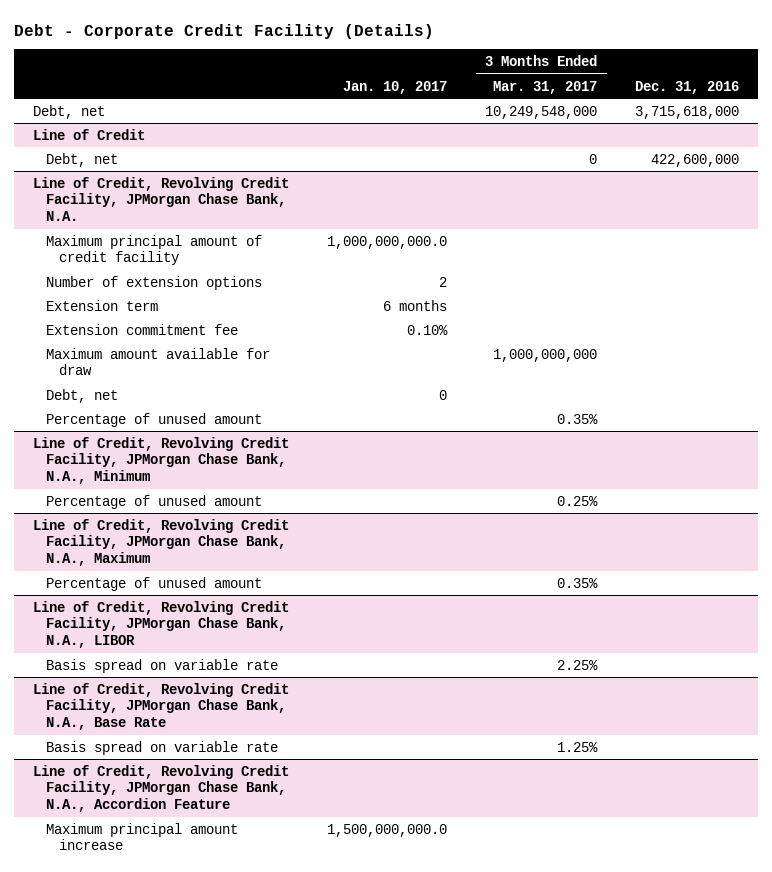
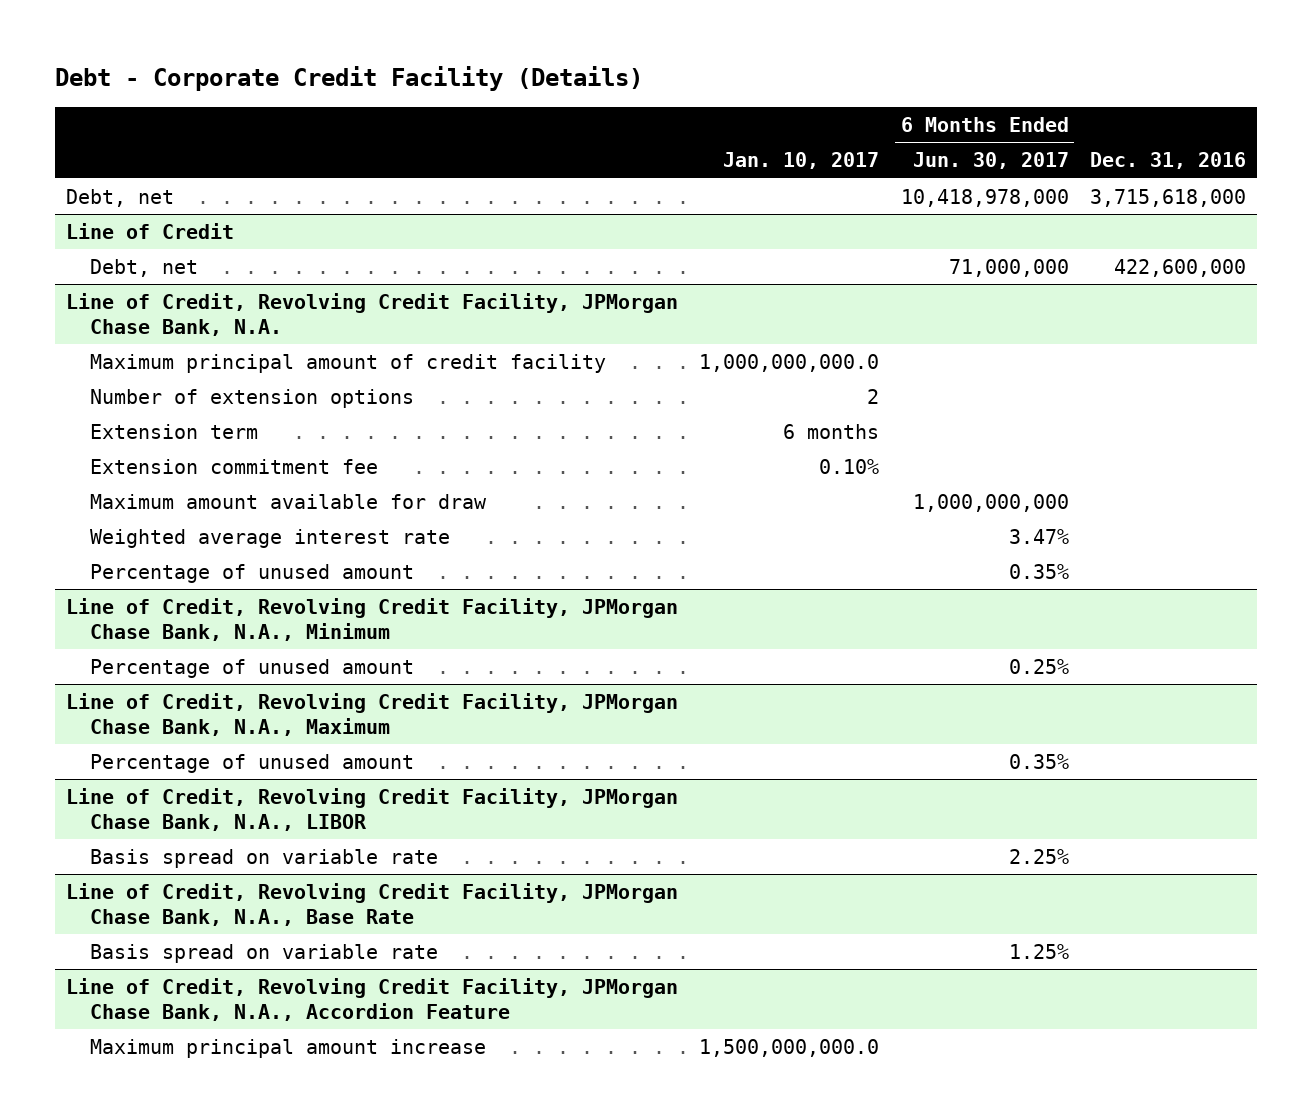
- | Jan. 10, 2017 | 3 Months Ended Mar. 31, 2017 | Dec. 31, 2016
+ | Jan. 10, 2017 | 6 Months Ended Jun. 30, 2017 | Dec. 31, 2016
@ Line of Credit, Revolving Credit Facility, JPMorgan Chase Bank, N.A.
- Debt, net | 0 | |
+ Weighted average interest rate | | 3.47% |

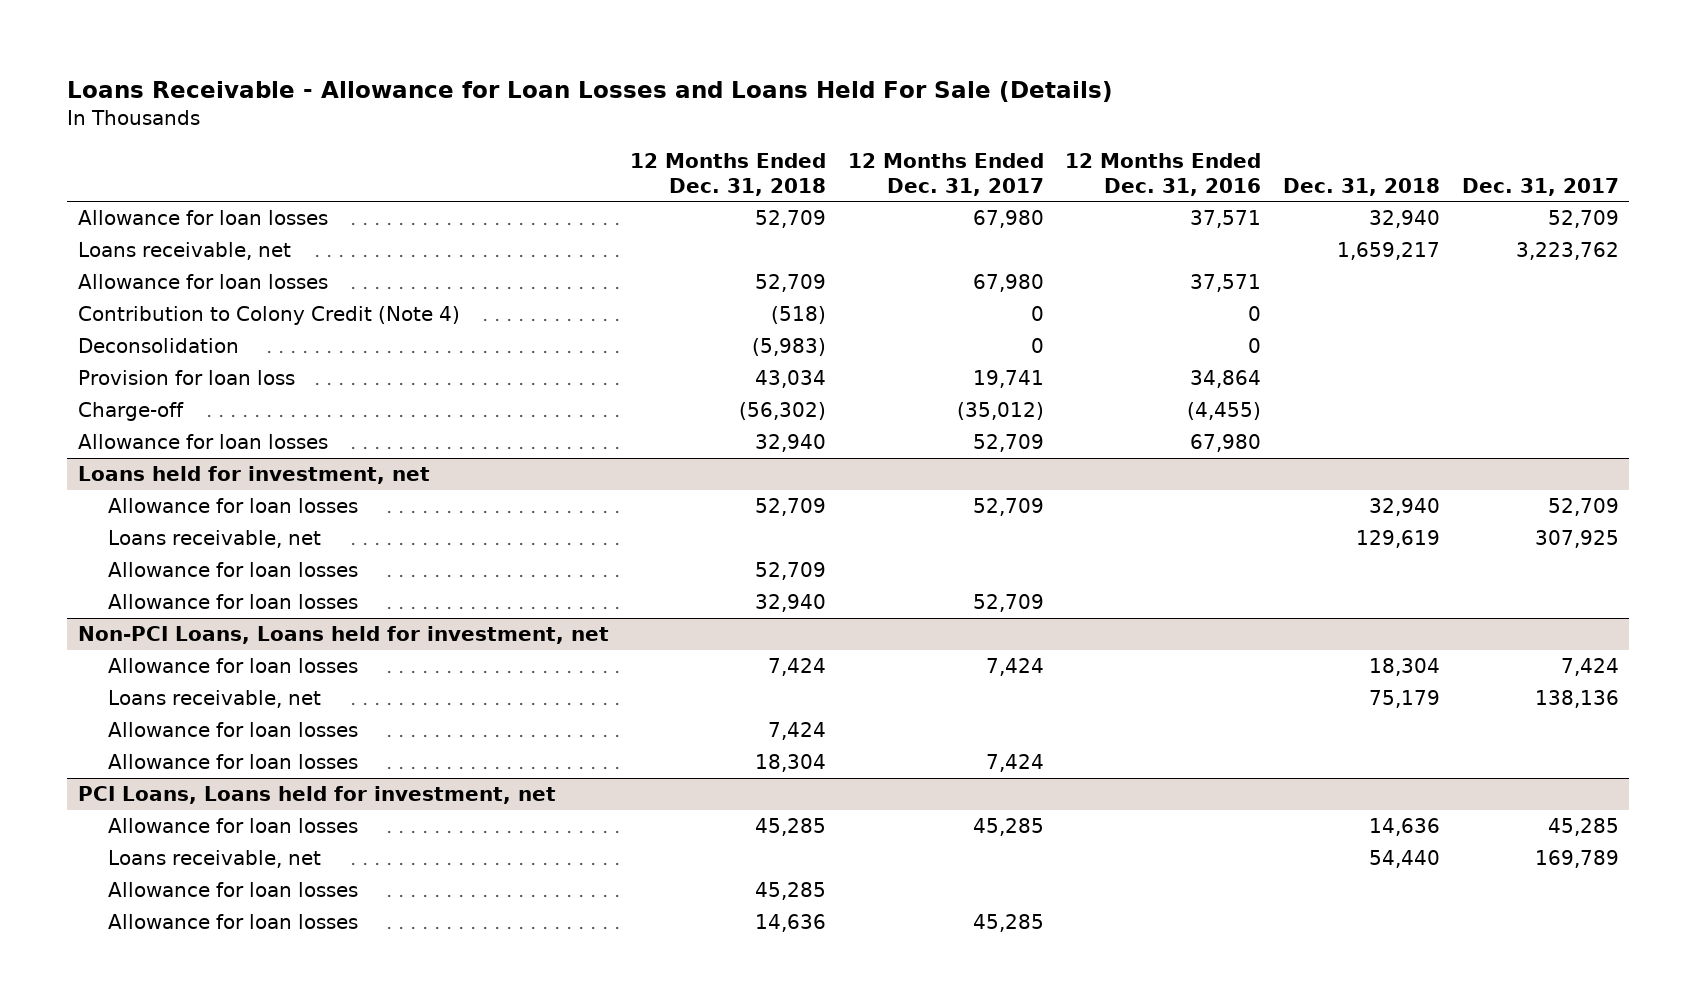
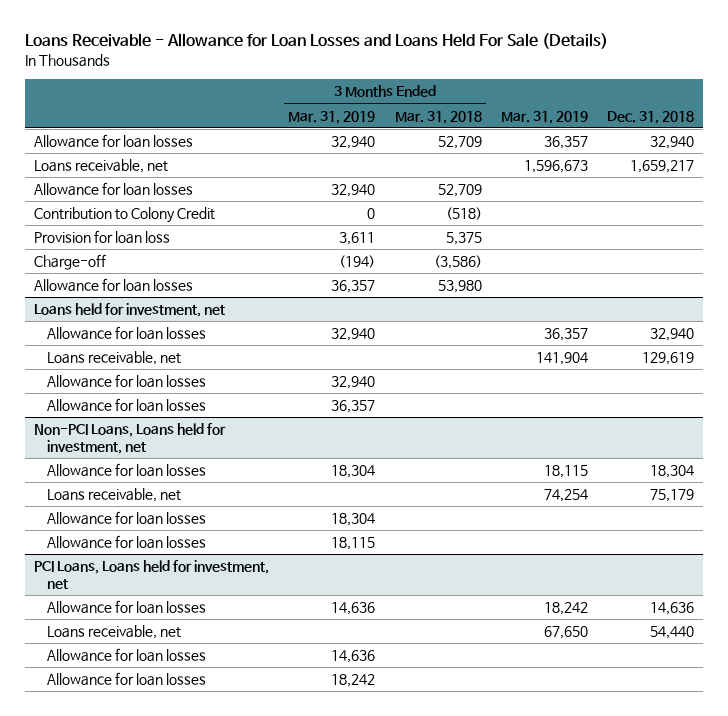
- | 12 Months Ended Dec. 31, 2018 | 12 Months Ended Dec. 31, 2017 | 12 Months Ended Dec. 31, 2016 | Dec. 31, 2018 | Dec. 31, 2017
+ | 3 Months Ended Mar. 31, 2019 | 3 Months Ended Mar. 31, 2018 | Mar. 31, 2019 | Dec. 31, 2018
- Contribution to Colony Credit (Note 4) | (518) | 0 | 0 | |
- Deconsolidation | (5,983) | 0 | 0 | |
+ Contribution to Colony Credit | 0 | (518) | |

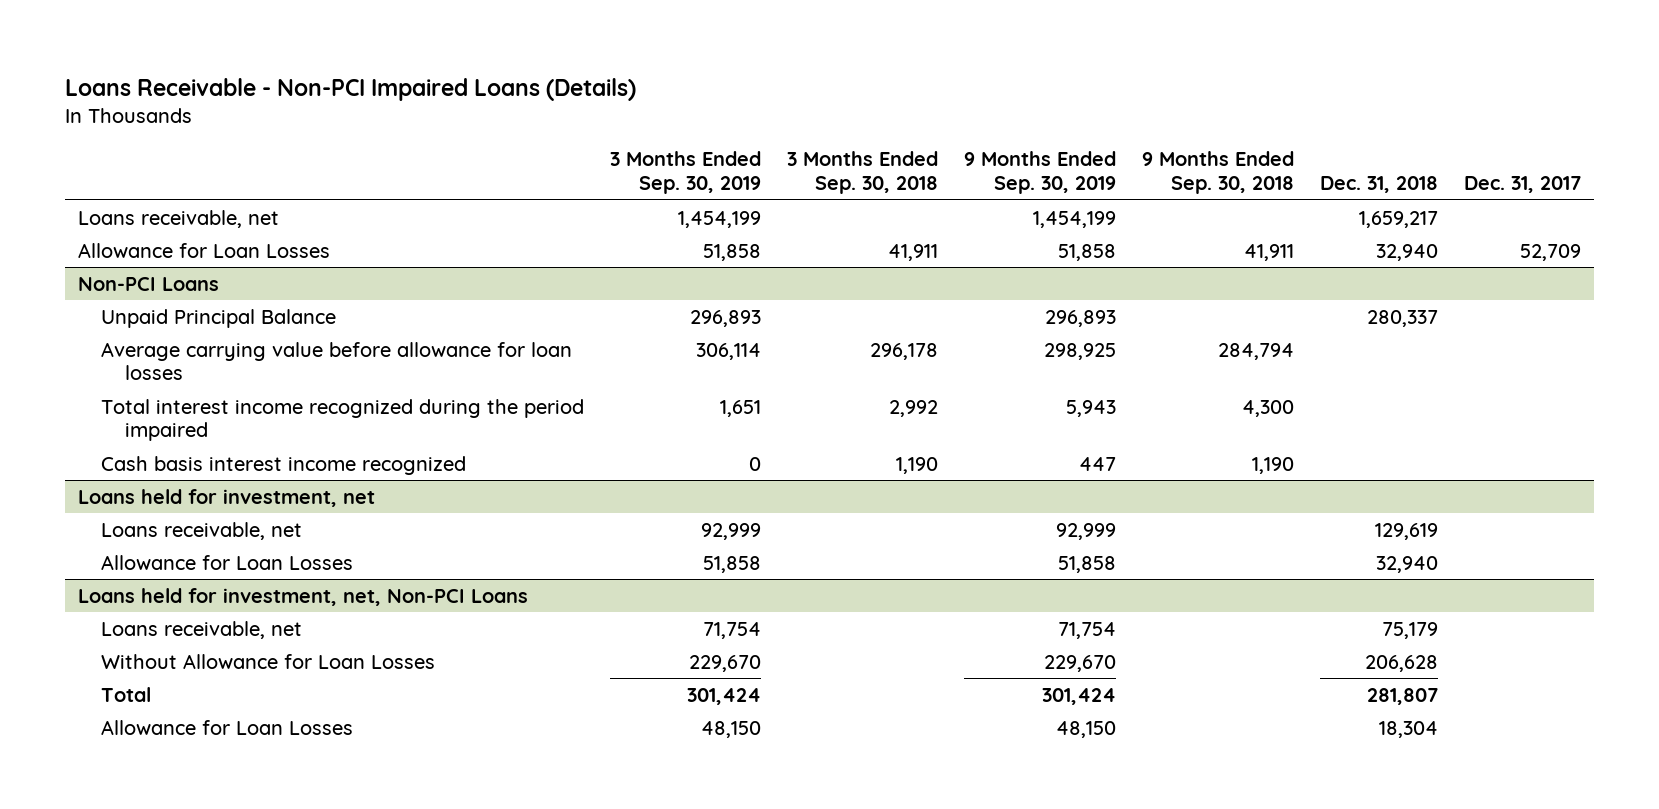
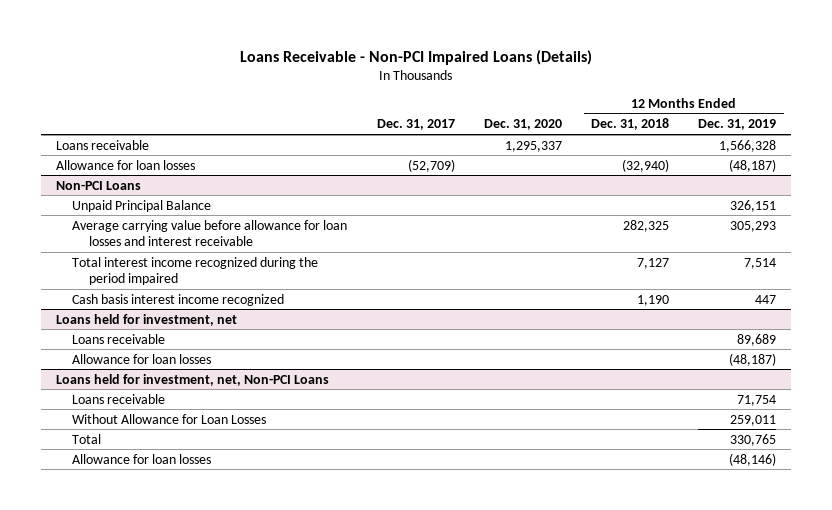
- | 3 Months Ended Sep. 30, 2019 | 3 Months Ended Sep. 30, 2018 | 9 Months Ended Sep. 30, 2019 | 9 Months Ended Sep. 30, 2018 | Dec. 31, 2018 | Dec. 31, 2017
+ | Dec. 31, 2017 | Dec. 31, 2020 | 12 Months Ended Dec. 31, 2018 | 12 Months Ended Dec. 31, 2019
- Loans receivable, net | 1,454,199 | | 1,454,199 | | 1,659,217 |
- Allowance for Loan Losses | 51,858 | 41,911 | 51,858 | 41,911 | 32,940 | 52,709
+ Loans receivable | | 1,295,337 | | 1,566,328
+ Allowance for loan losses | (52,709) | | (32,940) | (48,187)
@ Non-PCI Loans
- Average carrying value before allowance for loan losses | 306,114 | 296,178 | 298,925 | 284,794 | |
+ Average carrying value before allowance for loan losses and interest receivable | | | 282,325 | 305,293
@ Loans held for investment, net
- Loans receivable, net | 92,999 | | 92,999 | | 129,619 |
- Allowance for Loan Losses | 51,858 | | 51,858 | | 32,940 |
+ Loans receivable | | | | 89,689
+ Allowance for loan losses | | | | (48,187)
@ Loans held for investment, net, Non-PCI Loans
- Loans receivable, net | 71,754 | | 71,754 | | 75,179 |
+ Loans receivable | | | | 71,754
- Allowance for Loan Losses | 48,150 | | 48,150 | | 18,304 |
+ Allowance for loan losses | | | | (48,146)

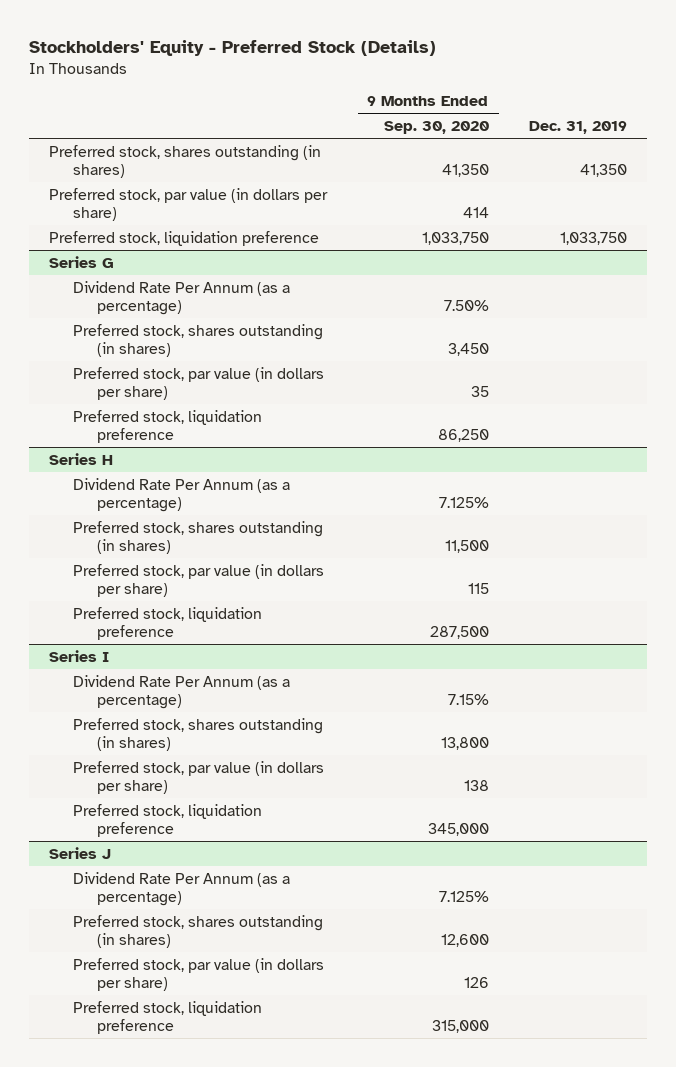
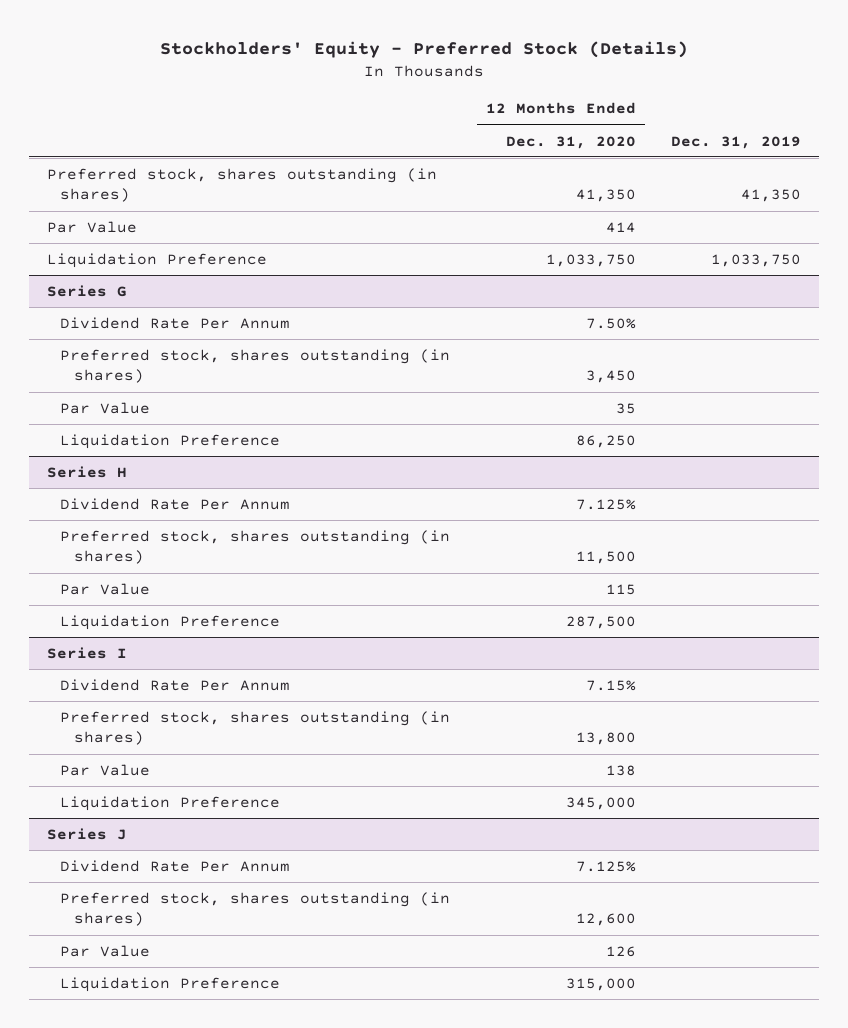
- | 9 Months Ended Sep. 30, 2020 | Dec. 31, 2019
+ | 12 Months Ended Dec. 31, 2020 | Dec. 31, 2019
- Preferred stock, par value (in dollars per share) | 414 |
- Preferred stock, liquidation preference | 1,033,750 | 1,033,750
+ Par Value | 414 |
+ Liquidation Preference | 1,033,750 | 1,033,750
@ Series G
- Dividend Rate Per Annum (as a percentage) | 7.50% |
+ Dividend Rate Per Annum | 7.50% |
- Preferred stock, par value (in dollars per share) | 35 |
- Preferred stock, liquidation preference | 86,250 |
+ Par Value | 35 |
+ Liquidation Preference | 86,250 |
@ Series H
- Dividend Rate Per Annum (as a percentage) | 7.125% |
+ Dividend Rate Per Annum | 7.125% |
- Preferred stock, par value (in dollars per share) | 115 |
- Preferred stock, liquidation preference | 287,500 |
+ Par Value | 115 |
+ Liquidation Preference | 287,500 |
@ Series I
- Dividend Rate Per Annum (as a percentage) | 7.15% |
+ Dividend Rate Per Annum | 7.15% |
- Preferred stock, par value (in dollars per share) | 138 |
- Preferred stock, liquidation preference | 345,000 |
+ Par Value | 138 |
+ Liquidation Preference | 345,000 |
@ Series J
- Dividend Rate Per Annum (as a percentage) | 7.125% |
+ Dividend Rate Per Annum | 7.125% |
- Preferred stock, par value (in dollars per share) | 126 |
- Preferred stock, liquidation preference | 315,000 |
+ Par Value | 126 |
+ Liquidation Preference | 315,000 |

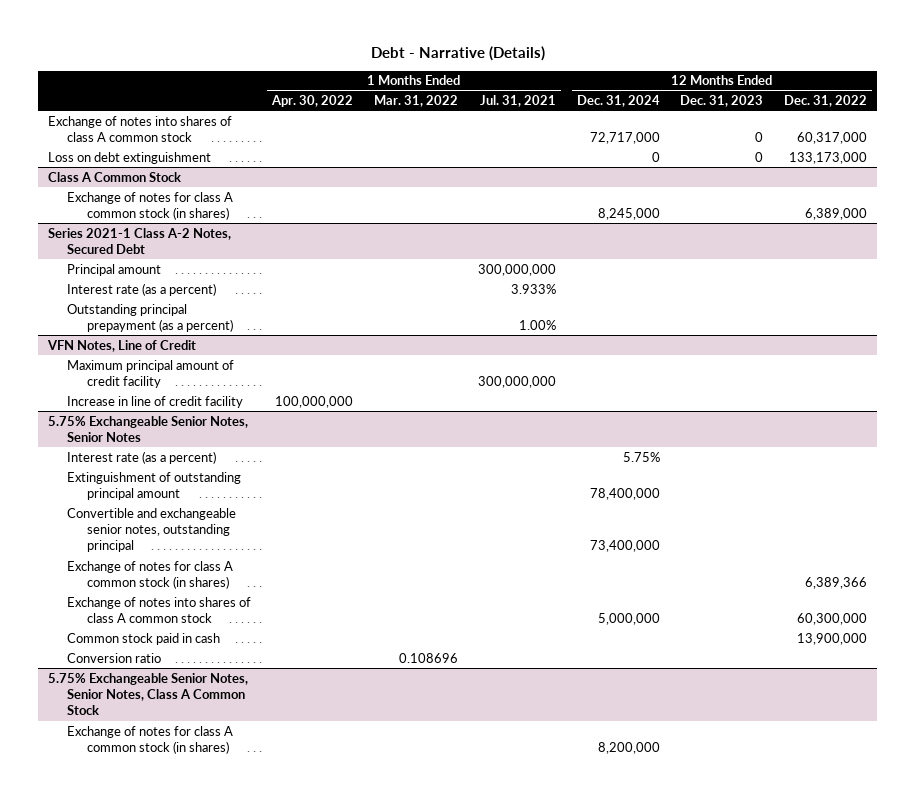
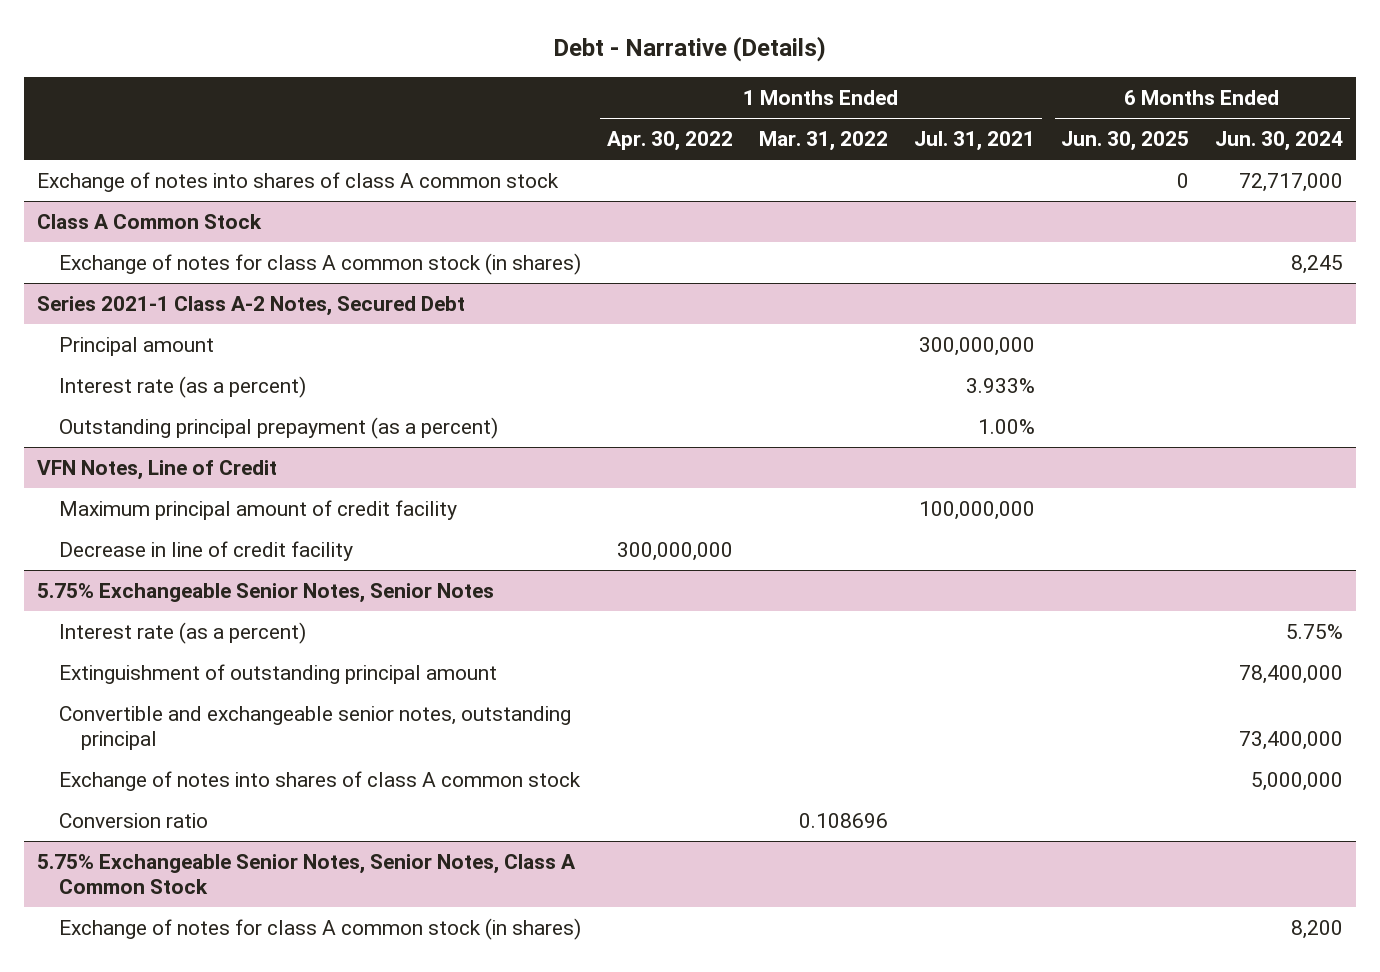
- | 1 Months Ended Apr. 30, 2022 | 1 Months Ended Mar. 31, 2022 | 1 Months Ended Jul. 31, 2021 | 12 Months Ended Dec. 31, 2024 | 12 Months Ended Dec. 31, 2023 | 12 Months Ended Dec. 31, 2022
+ | 1 Months Ended Apr. 30, 2022 | 1 Months Ended Mar. 31, 2022 | 1 Months Ended Jul. 31, 2021 | 6 Months Ended Jun. 30, 2025 | 6 Months Ended Jun. 30, 2024
- Loss on debt extinguishment | | | | 0 | 0 | 133,173,000
@ VFN Notes, Line of Credit
- Maximum principal amount of credit facility | | | 300,000,000 | | |
- Increase in line of credit facility | 100,000,000 | | | | |
+ Maximum principal amount of credit facility | | | 100,000,000 | |
+ Decrease in line of credit facility | 300,000,000 | | | |
@ 5.75% Exchangeable Senior Notes, Senior Notes
- Exchange of notes for class A common stock (in shares) | | | | | | 6,389,366
- Common stock paid in cash | | | | | | 13,900,000

